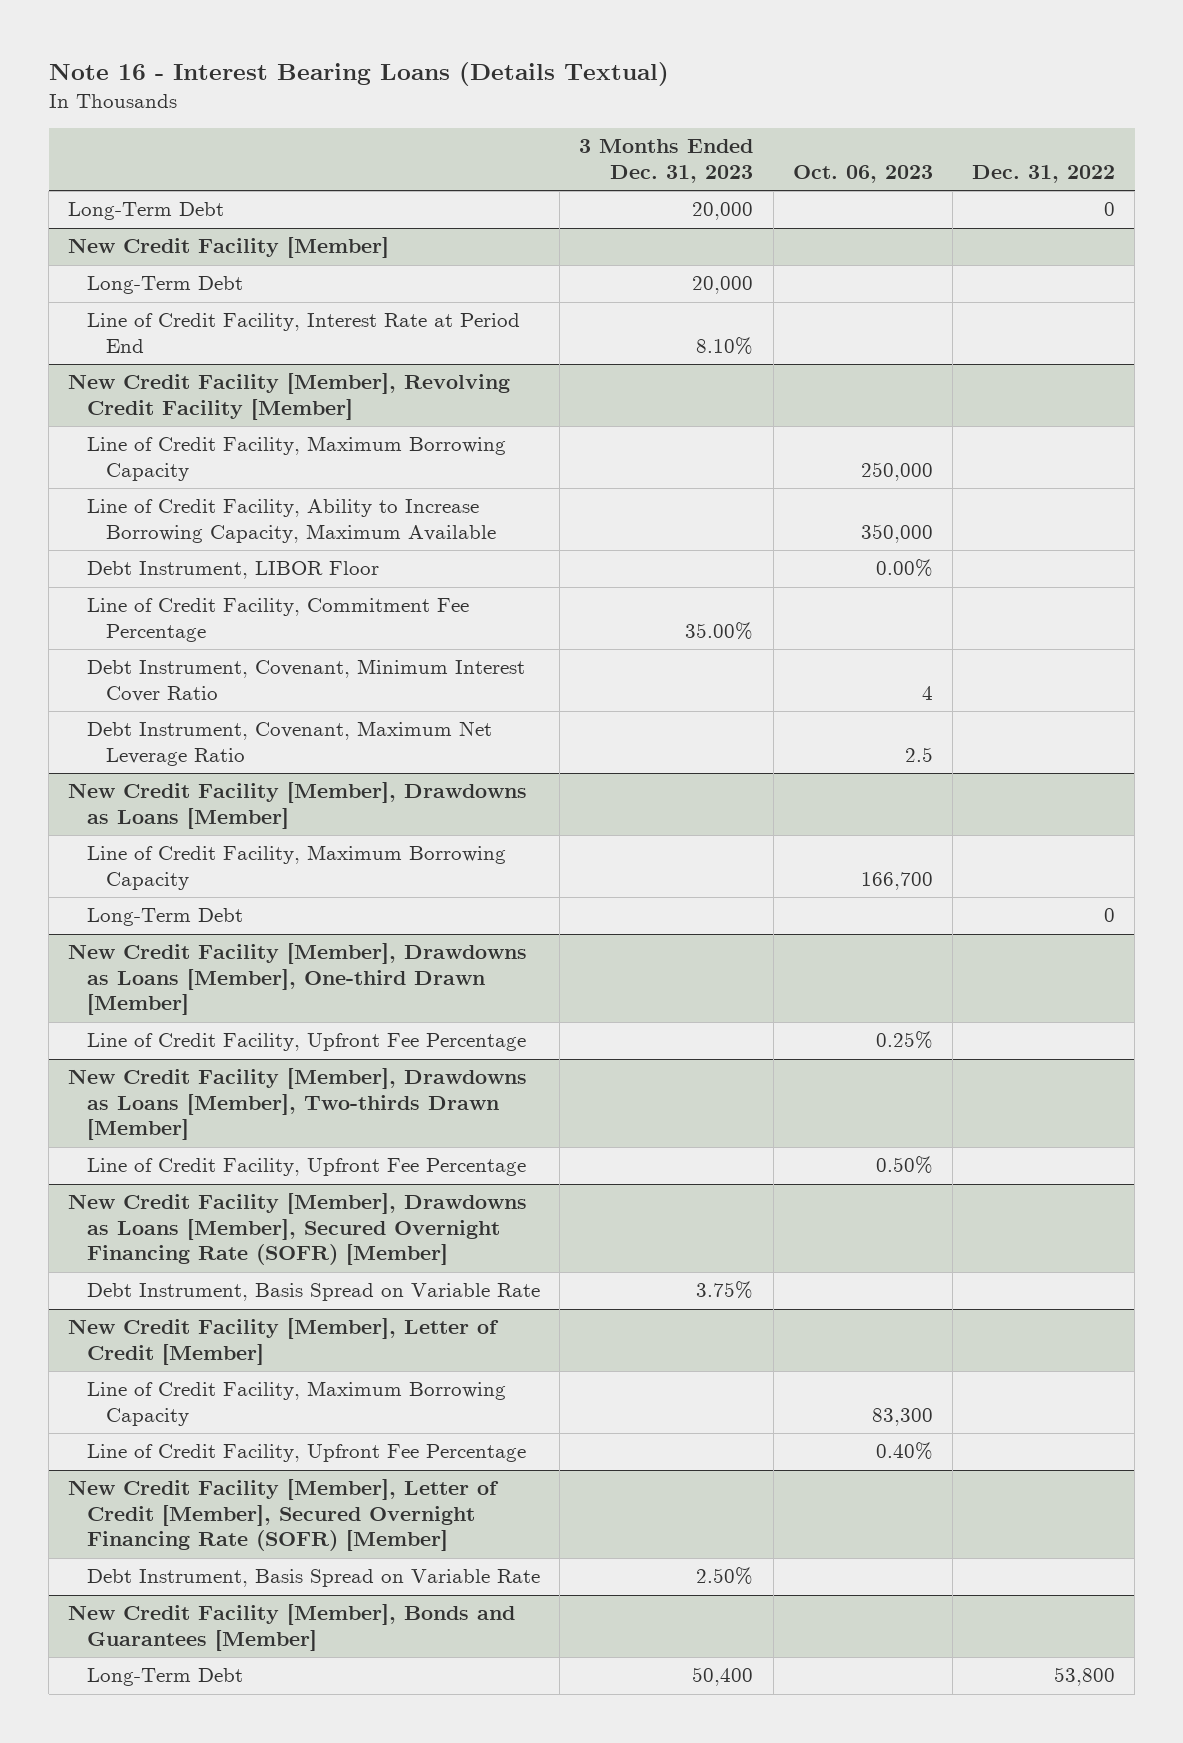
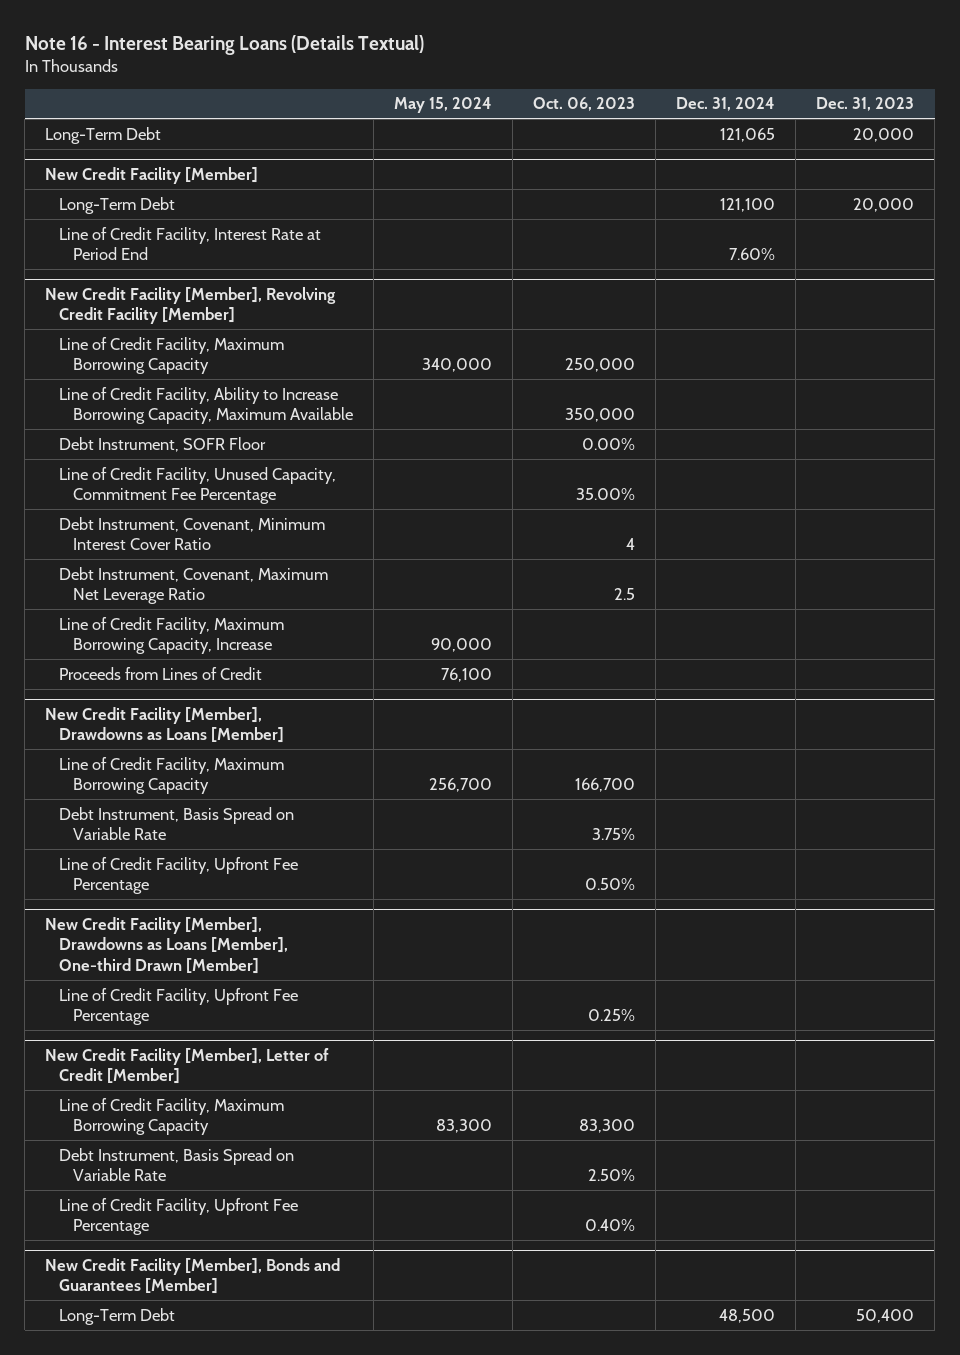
- | 3 Months Ended Dec. 31, 2023 | Oct. 06, 2023 | Dec. 31, 2022
+ | May 15, 2024 | Oct. 06, 2023 | Dec. 31, 2024 | Dec. 31, 2023
@ New Credit Facility [Member], Revolving Credit Facility [Member]
- Debt Instrument, LIBOR Floor | | 0.00% |
- Line of Credit Facility, Commitment Fee Percentage | 35.00% | |
+ Debt Instrument, SOFR Floor | | 0.00% | |
+ Line of Credit Facility, Unused Capacity, Commitment Fee Percentage | | 35.00% | |
+ Line of Credit Facility, Maximum Borrowing Capacity, Increase | 90,000 | | |
+ Proceeds from Lines of Credit | 76,100 | | |
@ New Credit Facility [Member], Drawdowns as Loans [Member]
- Long-Term Debt | | | 0
+ Debt Instrument, Basis Spread on Variable Rate | | 3.75% | |
+ Line of Credit Facility, Upfront Fee Percentage | | 0.50% | |
- New Credit Facility [Member], Drawdowns as Loans [Member], Two-thirds Drawn [Member]
- Line of Credit Facility, Upfront Fee Percentage | | 0.50% |
- New Credit Facility [Member], Drawdowns as Loans [Member], Secured Overnight Financing Rate (SOFR) [Member]
- Debt Instrument, Basis Spread on Variable Rate | 3.75% | |
@ New Credit Facility [Member], Letter of Credit [Member]
+ Debt Instrument, Basis Spread on Variable Rate | | 2.50% | |
- New Credit Facility [Member], Letter of Credit [Member], Secured Overnight Financing Rate (SOFR) [Member]
- Debt Instrument, Basis Spread on Variable Rate | 2.50% | |

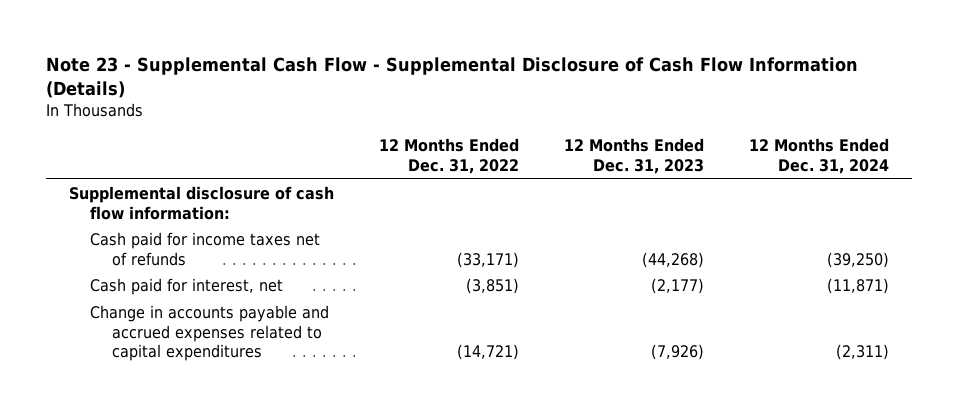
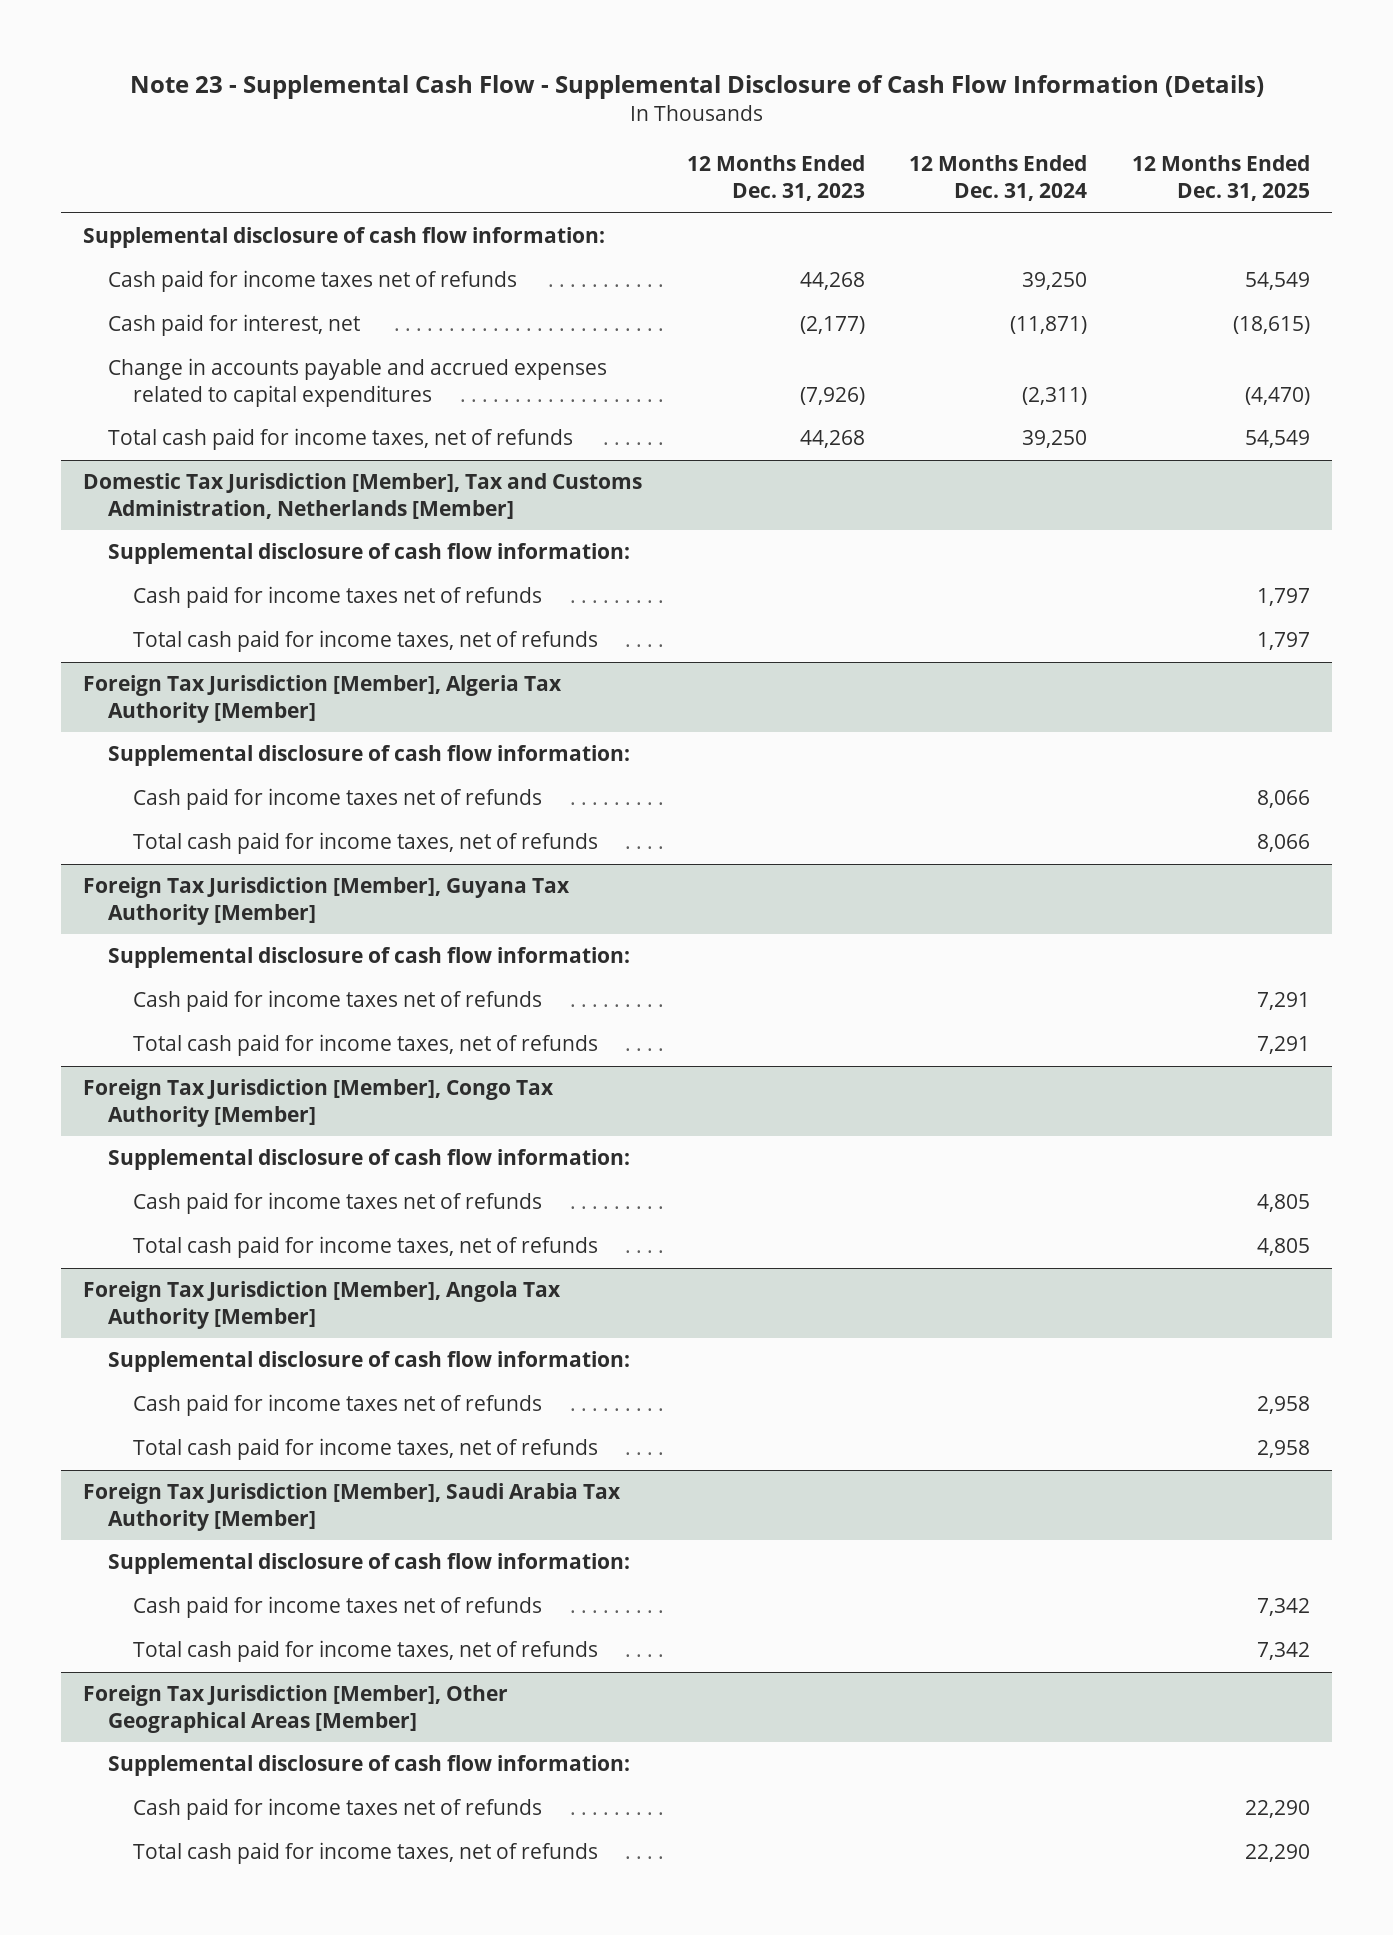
- | 12 Months Ended Dec. 31, 2022 | 12 Months Ended Dec. 31, 2023 | 12 Months Ended Dec. 31, 2024
+ | 12 Months Ended Dec. 31, 2023 | 12 Months Ended Dec. 31, 2024 | 12 Months Ended Dec. 31, 2025
- Cash paid for income taxes net of refunds | (33,171) | (44,268) | (39,250)
+ Cash paid for income taxes net of refunds | 44,268 | 39,250 | 54,549
+ Total cash paid for income taxes, net of refunds | 44,268 | 39,250 | 54,549
+ Domestic Tax Jurisdiction [Member], Tax and Customs Administration, Netherlands [Member]
+ Supplemental disclosure of cash flow information:
+ Cash paid for income taxes net of refunds | | | 1,797
+ Total cash paid for income taxes, net of refunds | | | 1,797
+ Foreign Tax Jurisdiction [Member], Algeria Tax Authority [Member]
+ Supplemental disclosure of cash flow information:
+ Cash paid for income taxes net of refunds | | | 8,066
+ Total cash paid for income taxes, net of refunds | | | 8,066
+ Foreign Tax Jurisdiction [Member], Guyana Tax Authority [Member]
+ Supplemental disclosure of cash flow information:
+ Cash paid for income taxes net of refunds | | | 7,291
+ Total cash paid for income taxes, net of refunds | | | 7,291
+ Foreign Tax Jurisdiction [Member], Congo Tax Authority [Member]
+ Supplemental disclosure of cash flow information:
+ Cash paid for income taxes net of refunds | | | 4,805
+ Total cash paid for income taxes, net of refunds | | | 4,805
+ Foreign Tax Jurisdiction [Member], Angola Tax Authority [Member]
+ Supplemental disclosure of cash flow information:
+ Cash paid for income taxes net of refunds | | | 2,958
+ Total cash paid for income taxes, net of refunds | | | 2,958
+ Foreign Tax Jurisdiction [Member], Saudi Arabia Tax Authority [Member]
+ Supplemental disclosure of cash flow information:
+ Cash paid for income taxes net of refunds | | | 7,342
+ Total cash paid for income taxes, net of refunds | | | 7,342
+ Foreign Tax Jurisdiction [Member], Other Geographical Areas [Member]
+ Supplemental disclosure of cash flow information:
+ Cash paid for income taxes net of refunds | | | 22,290
+ Total cash paid for income taxes, net of refunds | | | 22,290

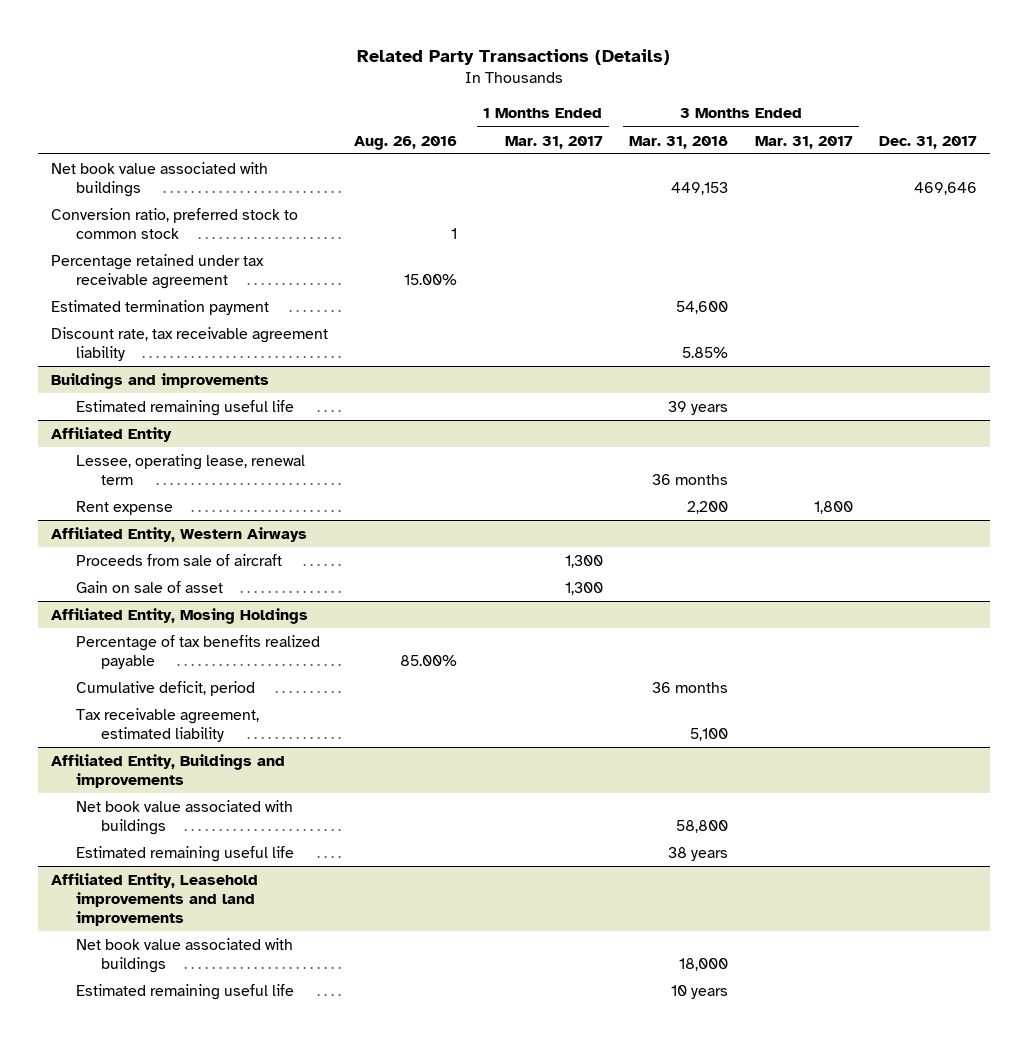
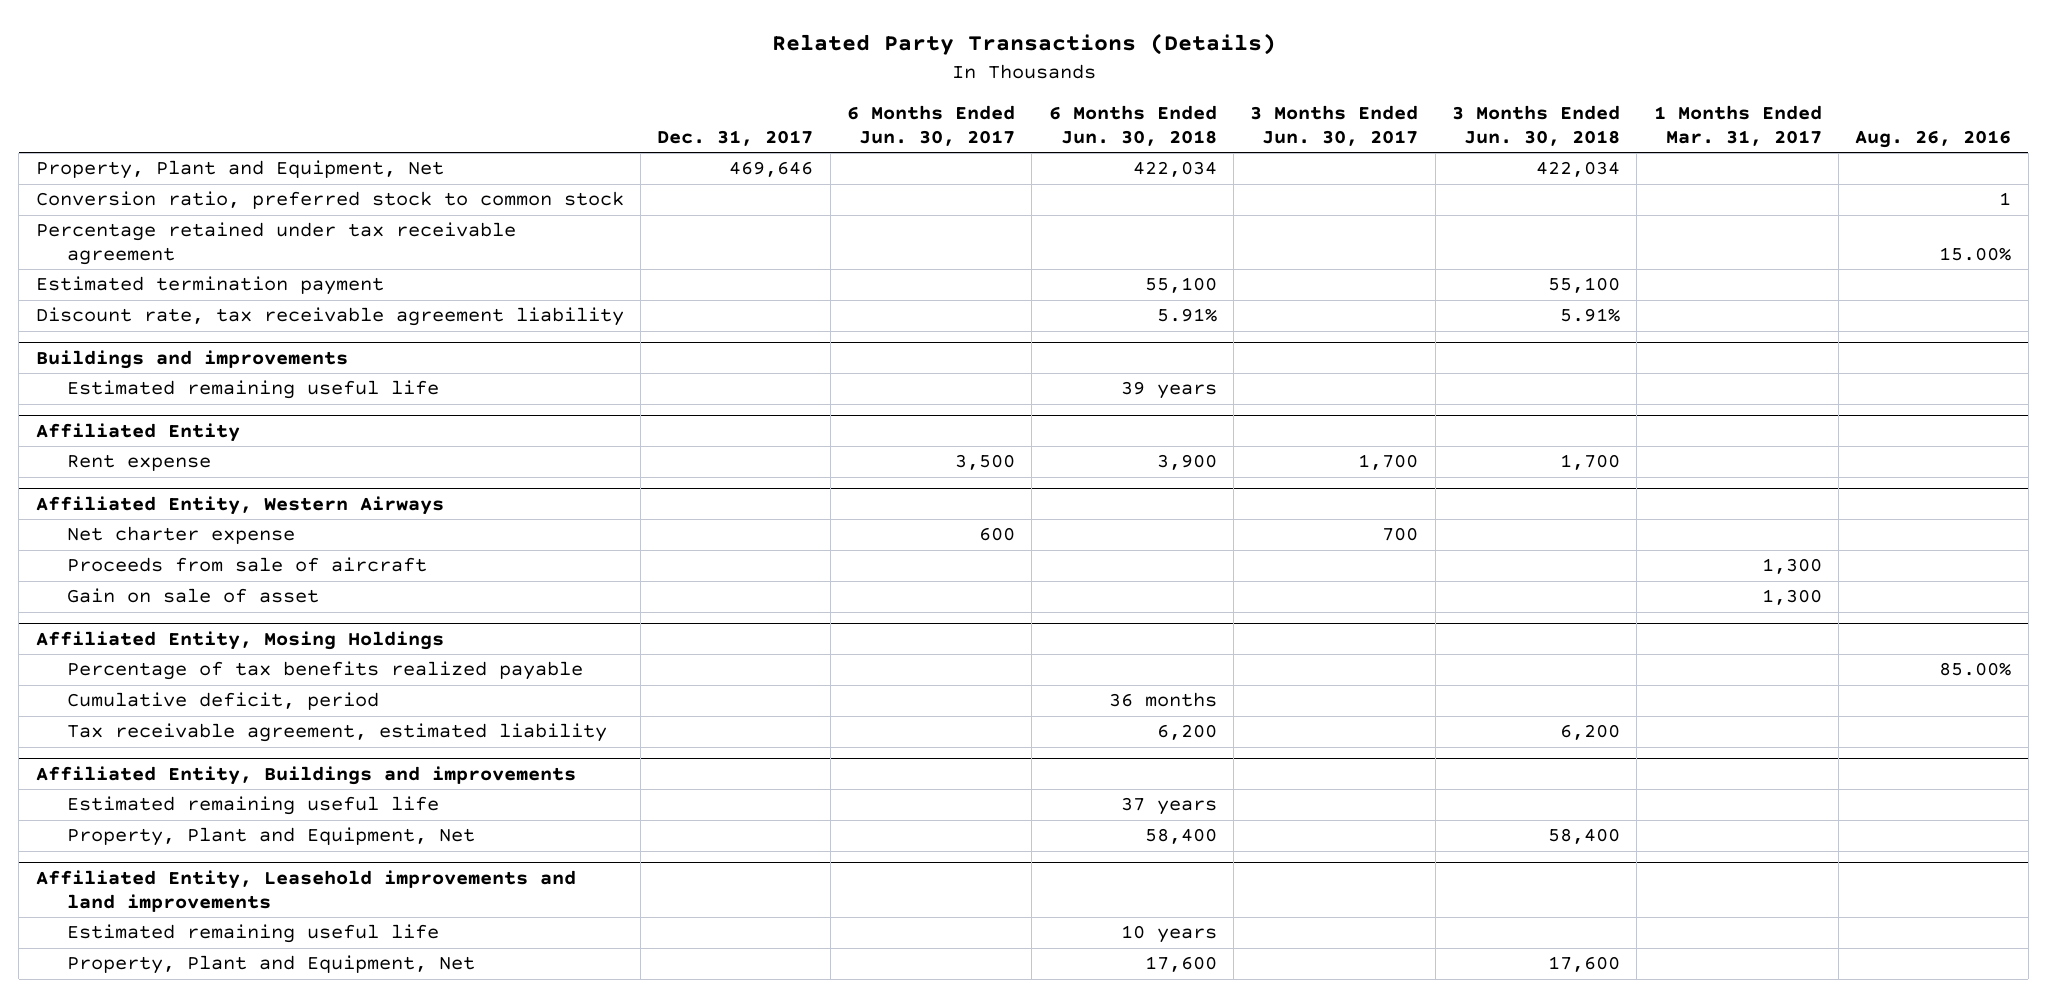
- | Aug. 26, 2016 | 1 Months Ended Mar. 31, 2017 | 3 Months Ended Mar. 31, 2018 | 3 Months Ended Mar. 31, 2017 | Dec. 31, 2017
+ | Dec. 31, 2017 | 6 Months Ended Jun. 30, 2017 | 6 Months Ended Jun. 30, 2018 | 3 Months Ended Jun. 30, 2017 | 3 Months Ended Jun. 30, 2018 | 1 Months Ended Mar. 31, 2017 | Aug. 26, 2016
- Net book value associated with buildings | | | 449,153 | | 469,646
+ Property, Plant and Equipment, Net | 469,646 | | 422,034 | | 422,034 | |
@ Affiliated Entity
- Lessee, operating lease, renewal term | | | 36 months | |
@ Affiliated Entity, Western Airways
+ Net charter expense | | 600 | | 700 | | |
@ Affiliated Entity, Buildings and improvements
- Net book value associated with buildings | | | 58,800 | |
+ Property, Plant and Equipment, Net | | | 58,400 | | 58,400 | |
@ Affiliated Entity, Leasehold improvements and land improvements
- Net book value associated with buildings | | | 18,000 | |
+ Property, Plant and Equipment, Net | | | 17,600 | | 17,600 | |

